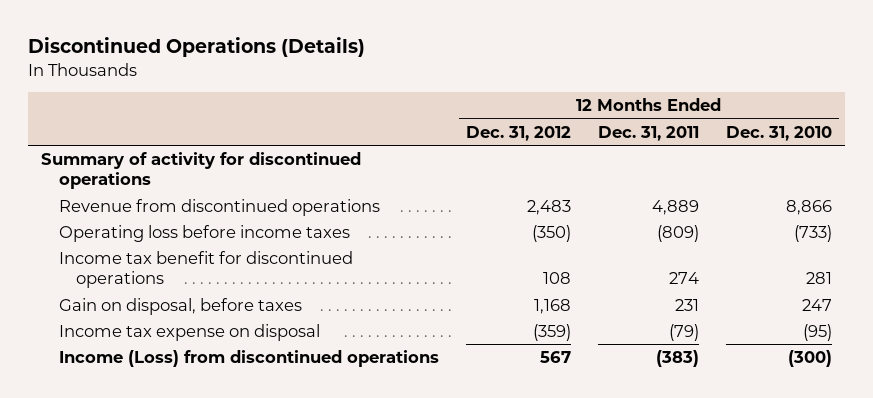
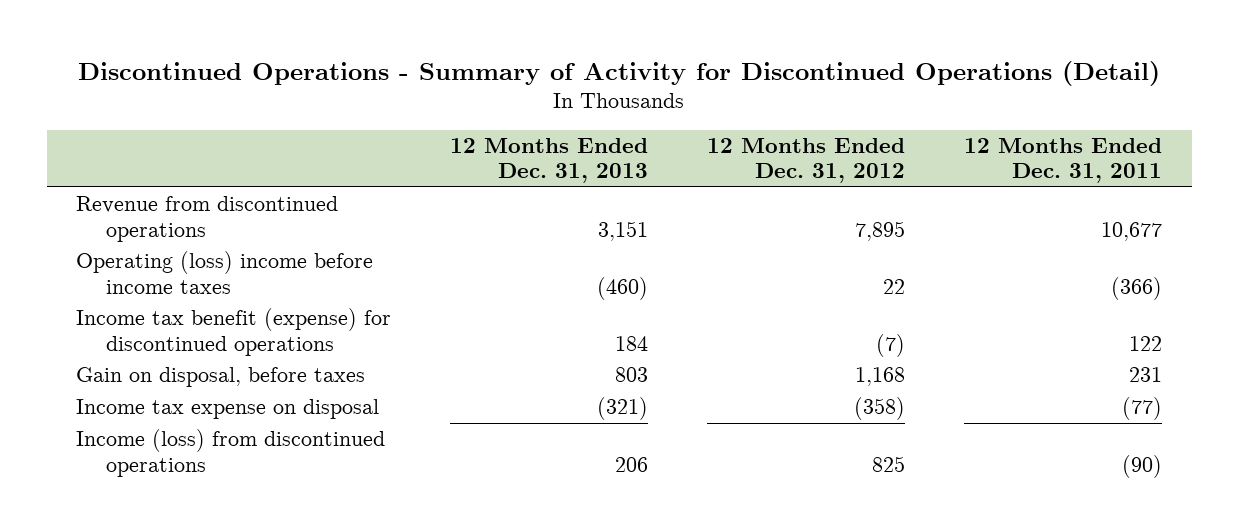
- Discontinued Operations (Details)
+ Discontinued Operations - Summary of Activity for Discontinued Operations (Detail)
- | 12 Months Ended Dec. 31, 2012 | 12 Months Ended Dec. 31, 2011 | 12 Months Ended Dec. 31, 2010
+ | 12 Months Ended Dec. 31, 2013 | 12 Months Ended Dec. 31, 2012 | 12 Months Ended Dec. 31, 2011
- Summary of activity for discontinued operations
- Revenue from discontinued operations | 2,483 | 4,889 | 8,866
- Operating loss before income taxes | (350) | (809) | (733)
- Income tax benefit for discontinued operations | 108 | 274 | 281
+ Revenue from discontinued operations | 3,151 | 7,895 | 10,677
+ Operating (loss) income before income taxes | (460) | 22 | (366)
+ Income tax benefit (expense) for discontinued operations | 184 | (7) | 122
- Income tax expense on disposal | (359) | (79) | (95)
- Income (Loss) from discontinued operations | 567 | (383) | (300)
+ Income tax expense on disposal | (321) | (358) | (77)
+ Income (loss) from discontinued operations | 206 | 825 | (90)

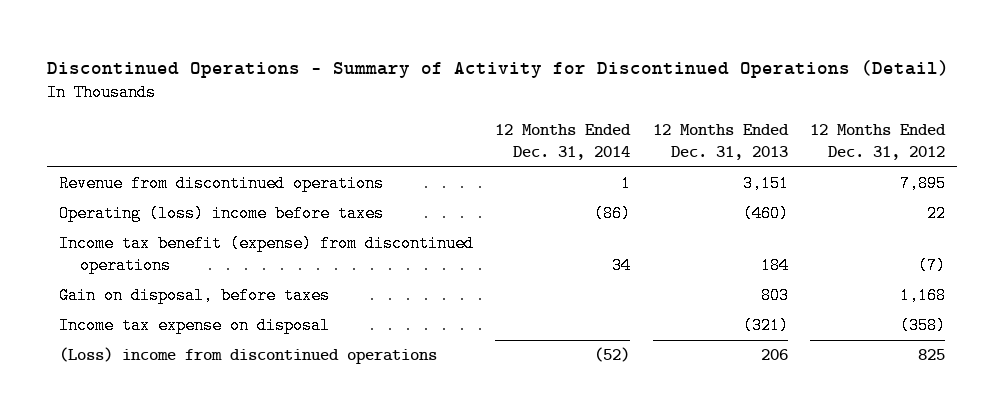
- | 12 Months Ended Dec. 31, 2013 | 12 Months Ended Dec. 31, 2012 | 12 Months Ended Dec. 31, 2011
+ | 12 Months Ended Dec. 31, 2014 | 12 Months Ended Dec. 31, 2013 | 12 Months Ended Dec. 31, 2012
- Operating (loss) income before income taxes | (460) | 22 | (366)
- Income tax benefit (expense) for discontinued operations | 184 | (7) | 122
+ Operating (loss) income before taxes | (86) | (460) | 22
+ Income tax benefit (expense) from discontinued operations | 34 | 184 | (7)
- Income (loss) from discontinued operations | 206 | 825 | (90)
+ (Loss) income from discontinued operations | (52) | 206 | 825

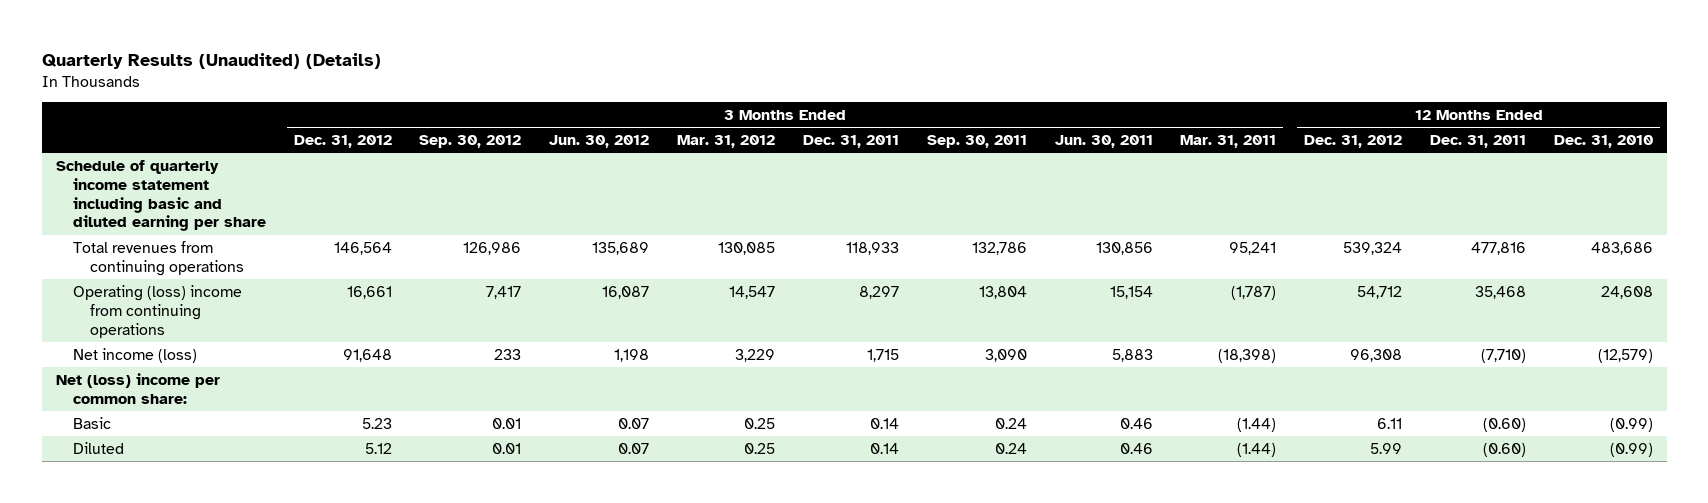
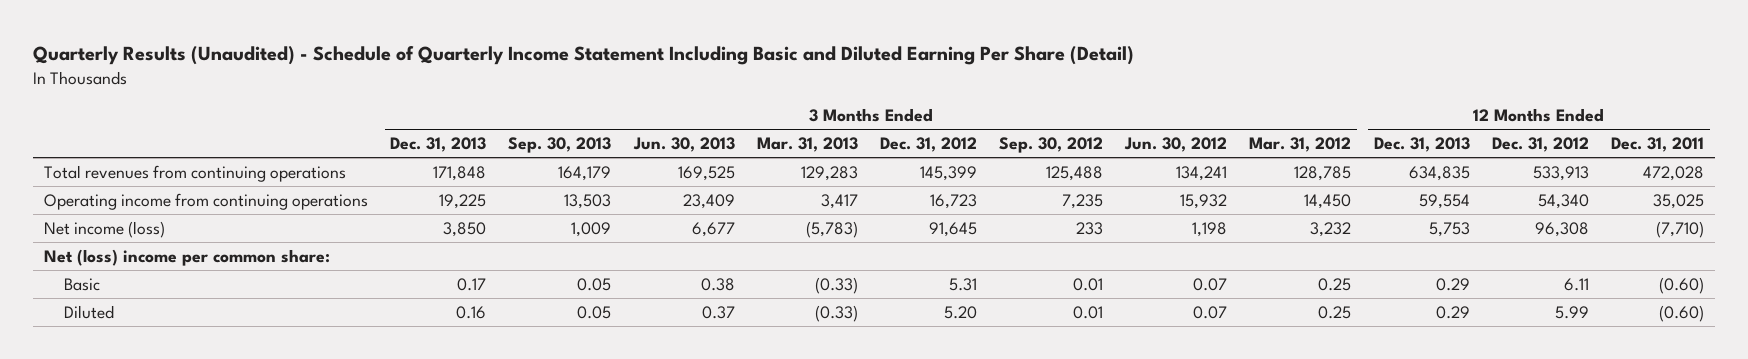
- Quarterly Results (Unaudited) (Details)
+ Quarterly Results (Unaudited) - Schedule of Quarterly Income Statement Including Basic and Diluted Earning Per Share (Detail)
- | 3 Months Ended Dec. 31, 2012 | 3 Months Ended Sep. 30, 2012 | 3 Months Ended Jun. 30, 2012 | 3 Months Ended Mar. 31, 2012 | 3 Months Ended Dec. 31, 2011 | 3 Months Ended Sep. 30, 2011 | 3 Months Ended Jun. 30, 2011 | 3 Months Ended Mar. 31, 2011 | 12 Months Ended Dec. 31, 2012 | 12 Months Ended Dec. 31, 2011 | 12 Months Ended Dec. 31, 2010
+ | 3 Months Ended Dec. 31, 2013 | 3 Months Ended Sep. 30, 2013 | 3 Months Ended Jun. 30, 2013 | 3 Months Ended Mar. 31, 2013 | 3 Months Ended Dec. 31, 2012 | 3 Months Ended Sep. 30, 2012 | 3 Months Ended Jun. 30, 2012 | 3 Months Ended Mar. 31, 2012 | 12 Months Ended Dec. 31, 2013 | 12 Months Ended Dec. 31, 2012 | 12 Months Ended Dec. 31, 2011
- Schedule of quarterly income statement including basic and diluted earning per share
- Total revenues from continuing operations | 146,564 | 126,986 | 135,689 | 130,085 | 118,933 | 132,786 | 130,856 | 95,241 | 539,324 | 477,816 | 483,686
- Operating (loss) income from continuing operations | 16,661 | 7,417 | 16,087 | 14,547 | 8,297 | 13,804 | 15,154 | (1,787) | 54,712 | 35,468 | 24,608
- Net income (loss) | 91,648 | 233 | 1,198 | 3,229 | 1,715 | 3,090 | 5,883 | (18,398) | 96,308 | (7,710) | (12,579)
+ Total revenues from continuing operations | 171,848 | 164,179 | 169,525 | 129,283 | 145,399 | 125,488 | 134,241 | 128,785 | 634,835 | 533,913 | 472,028
+ Operating income from continuing operations | 19,225 | 13,503 | 23,409 | 3,417 | 16,723 | 7,235 | 15,932 | 14,450 | 59,554 | 54,340 | 35,025
+ Net income (loss) | 3,850 | 1,009 | 6,677 | (5,783) | 91,645 | 233 | 1,198 | 3,232 | 5,753 | 96,308 | (7,710)
- Basic | 5.23 | 0.01 | 0.07 | 0.25 | 0.14 | 0.24 | 0.46 | (1.44) | 6.11 | (0.60) | (0.99)
- Diluted | 5.12 | 0.01 | 0.07 | 0.25 | 0.14 | 0.24 | 0.46 | (1.44) | 5.99 | (0.60) | (0.99)
+ Basic | 0.17 | 0.05 | 0.38 | (0.33) | 5.31 | 0.01 | 0.07 | 0.25 | 0.29 | 6.11 | (0.60)
+ Diluted | 0.16 | 0.05 | 0.37 | (0.33) | 5.20 | 0.01 | 0.07 | 0.25 | 0.29 | 5.99 | (0.60)

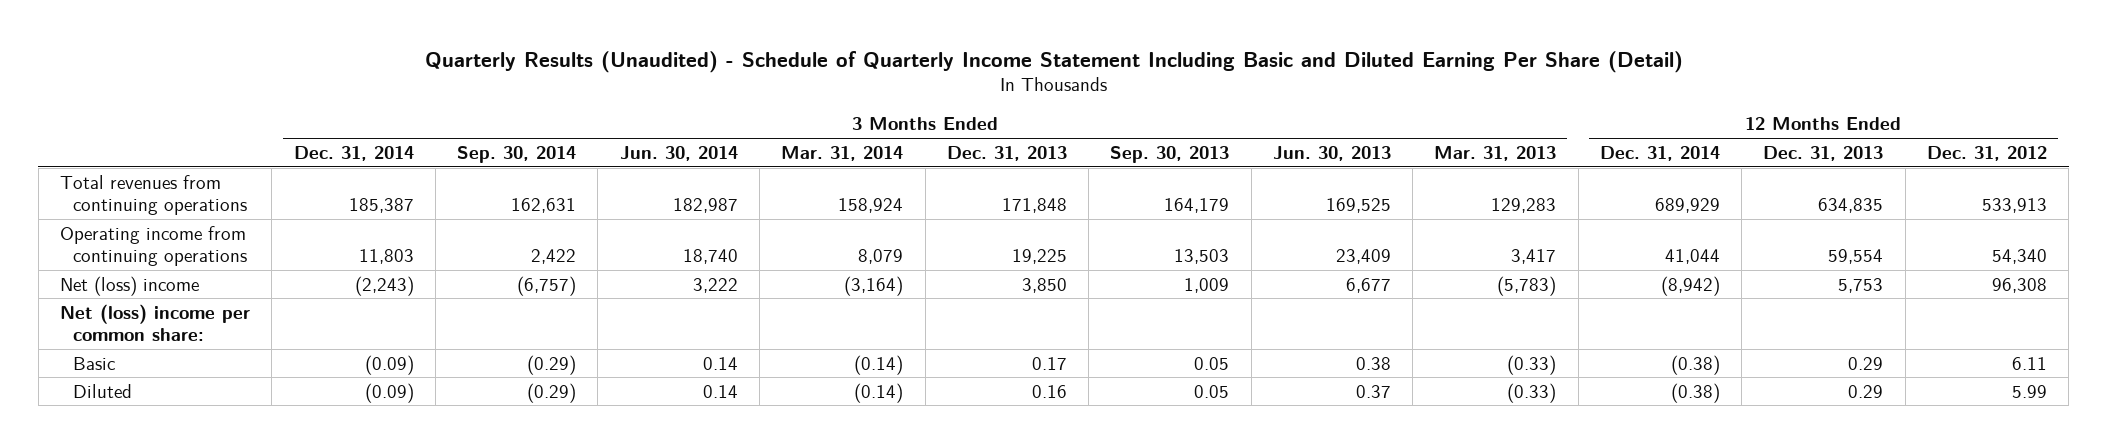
- | 3 Months Ended Dec. 31, 2013 | 3 Months Ended Sep. 30, 2013 | 3 Months Ended Jun. 30, 2013 | 3 Months Ended Mar. 31, 2013 | 3 Months Ended Dec. 31, 2012 | 3 Months Ended Sep. 30, 2012 | 3 Months Ended Jun. 30, 2012 | 3 Months Ended Mar. 31, 2012 | 12 Months Ended Dec. 31, 2013 | 12 Months Ended Dec. 31, 2012 | 12 Months Ended Dec. 31, 2011
+ | 3 Months Ended Dec. 31, 2014 | 3 Months Ended Sep. 30, 2014 | 3 Months Ended Jun. 30, 2014 | 3 Months Ended Mar. 31, 2014 | 3 Months Ended Dec. 31, 2013 | 3 Months Ended Sep. 30, 2013 | 3 Months Ended Jun. 30, 2013 | 3 Months Ended Mar. 31, 2013 | 12 Months Ended Dec. 31, 2014 | 12 Months Ended Dec. 31, 2013 | 12 Months Ended Dec. 31, 2012
- Net income (loss) | 3,850 | 1,009 | 6,677 | (5,783) | 91,645 | 233 | 1,198 | 3,232 | 5,753 | 96,308 | (7,710)
+ Net (loss) income | (2,243) | (6,757) | 3,222 | (3,164) | 3,850 | 1,009 | 6,677 | (5,783) | (8,942) | 5,753 | 96,308

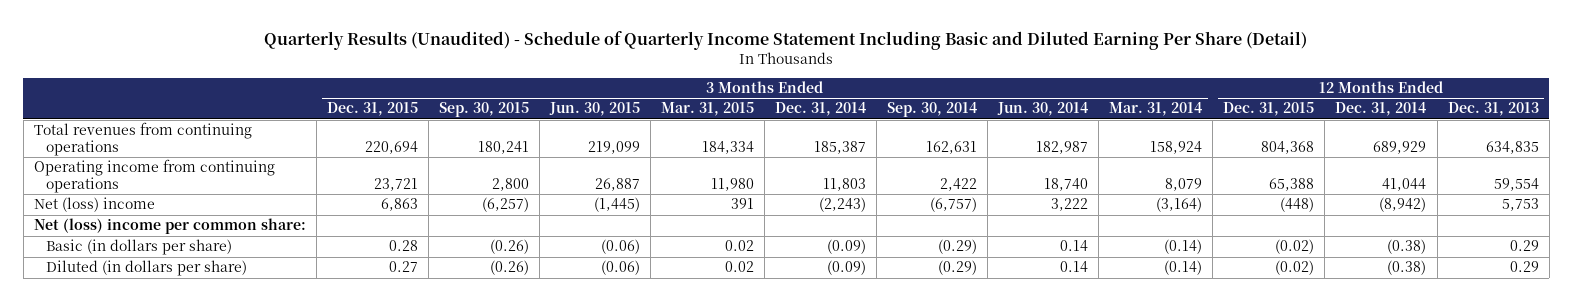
- | 3 Months Ended Dec. 31, 2014 | 3 Months Ended Sep. 30, 2014 | 3 Months Ended Jun. 30, 2014 | 3 Months Ended Mar. 31, 2014 | 3 Months Ended Dec. 31, 2013 | 3 Months Ended Sep. 30, 2013 | 3 Months Ended Jun. 30, 2013 | 3 Months Ended Mar. 31, 2013 | 12 Months Ended Dec. 31, 2014 | 12 Months Ended Dec. 31, 2013 | 12 Months Ended Dec. 31, 2012
+ | 3 Months Ended Dec. 31, 2015 | 3 Months Ended Sep. 30, 2015 | 3 Months Ended Jun. 30, 2015 | 3 Months Ended Mar. 31, 2015 | 3 Months Ended Dec. 31, 2014 | 3 Months Ended Sep. 30, 2014 | 3 Months Ended Jun. 30, 2014 | 3 Months Ended Mar. 31, 2014 | 12 Months Ended Dec. 31, 2015 | 12 Months Ended Dec. 31, 2014 | 12 Months Ended Dec. 31, 2013
- Basic | (0.09) | (0.29) | 0.14 | (0.14) | 0.17 | 0.05 | 0.38 | (0.33) | (0.38) | 0.29 | 6.11
- Diluted | (0.09) | (0.29) | 0.14 | (0.14) | 0.16 | 0.05 | 0.37 | (0.33) | (0.38) | 0.29 | 5.99
+ Basic (in dollars per share) | 0.28 | (0.26) | (0.06) | 0.02 | (0.09) | (0.29) | 0.14 | (0.14) | (0.02) | (0.38) | 0.29
+ Diluted (in dollars per share) | 0.27 | (0.26) | (0.06) | 0.02 | (0.09) | (0.29) | 0.14 | (0.14) | (0.02) | (0.38) | 0.29

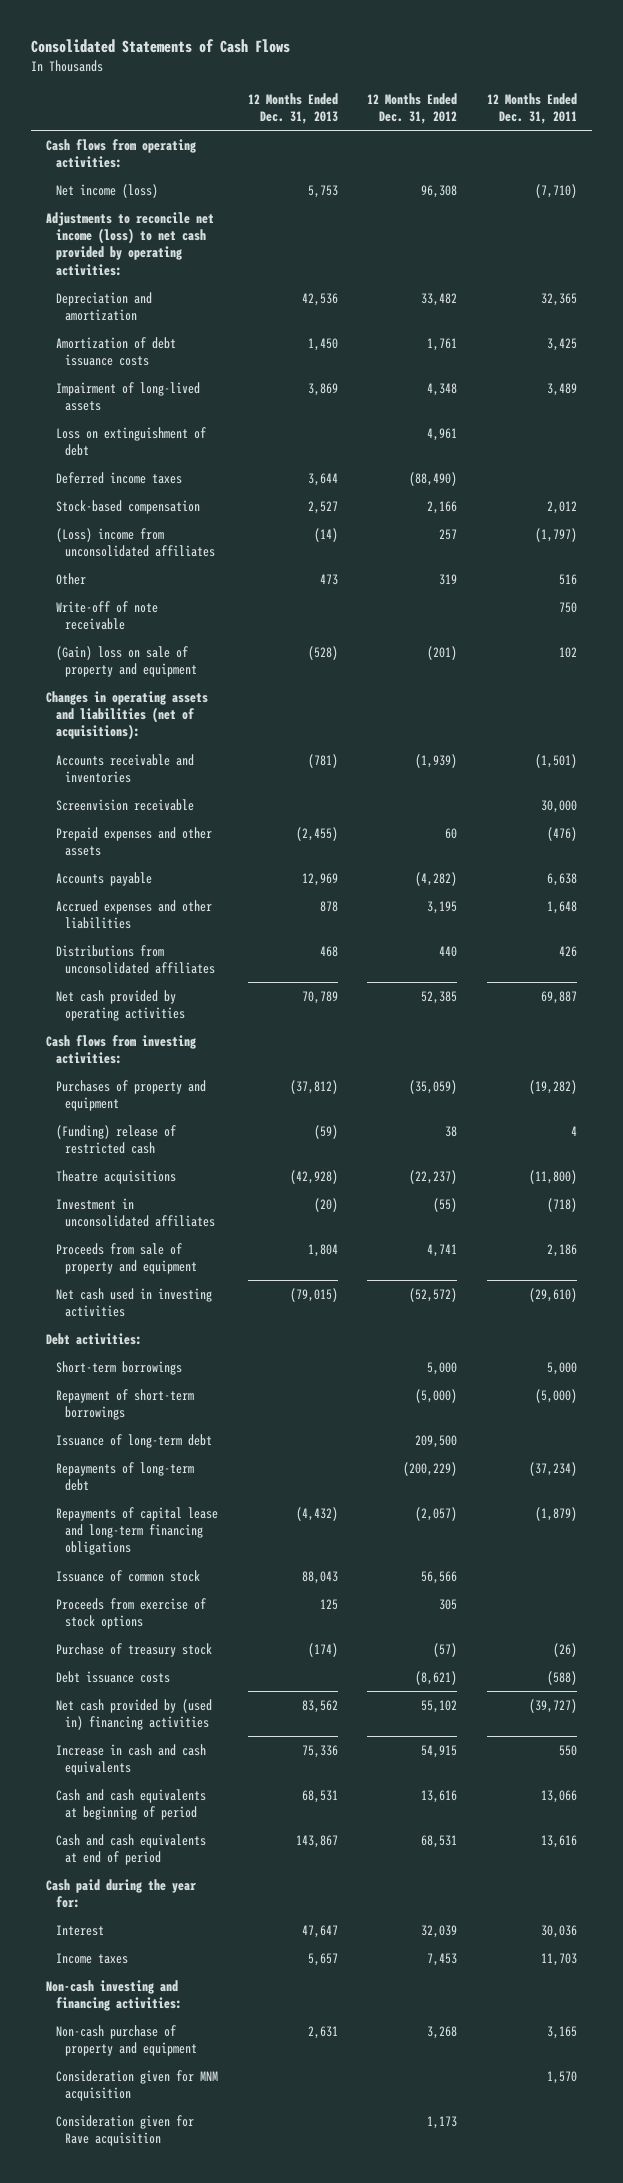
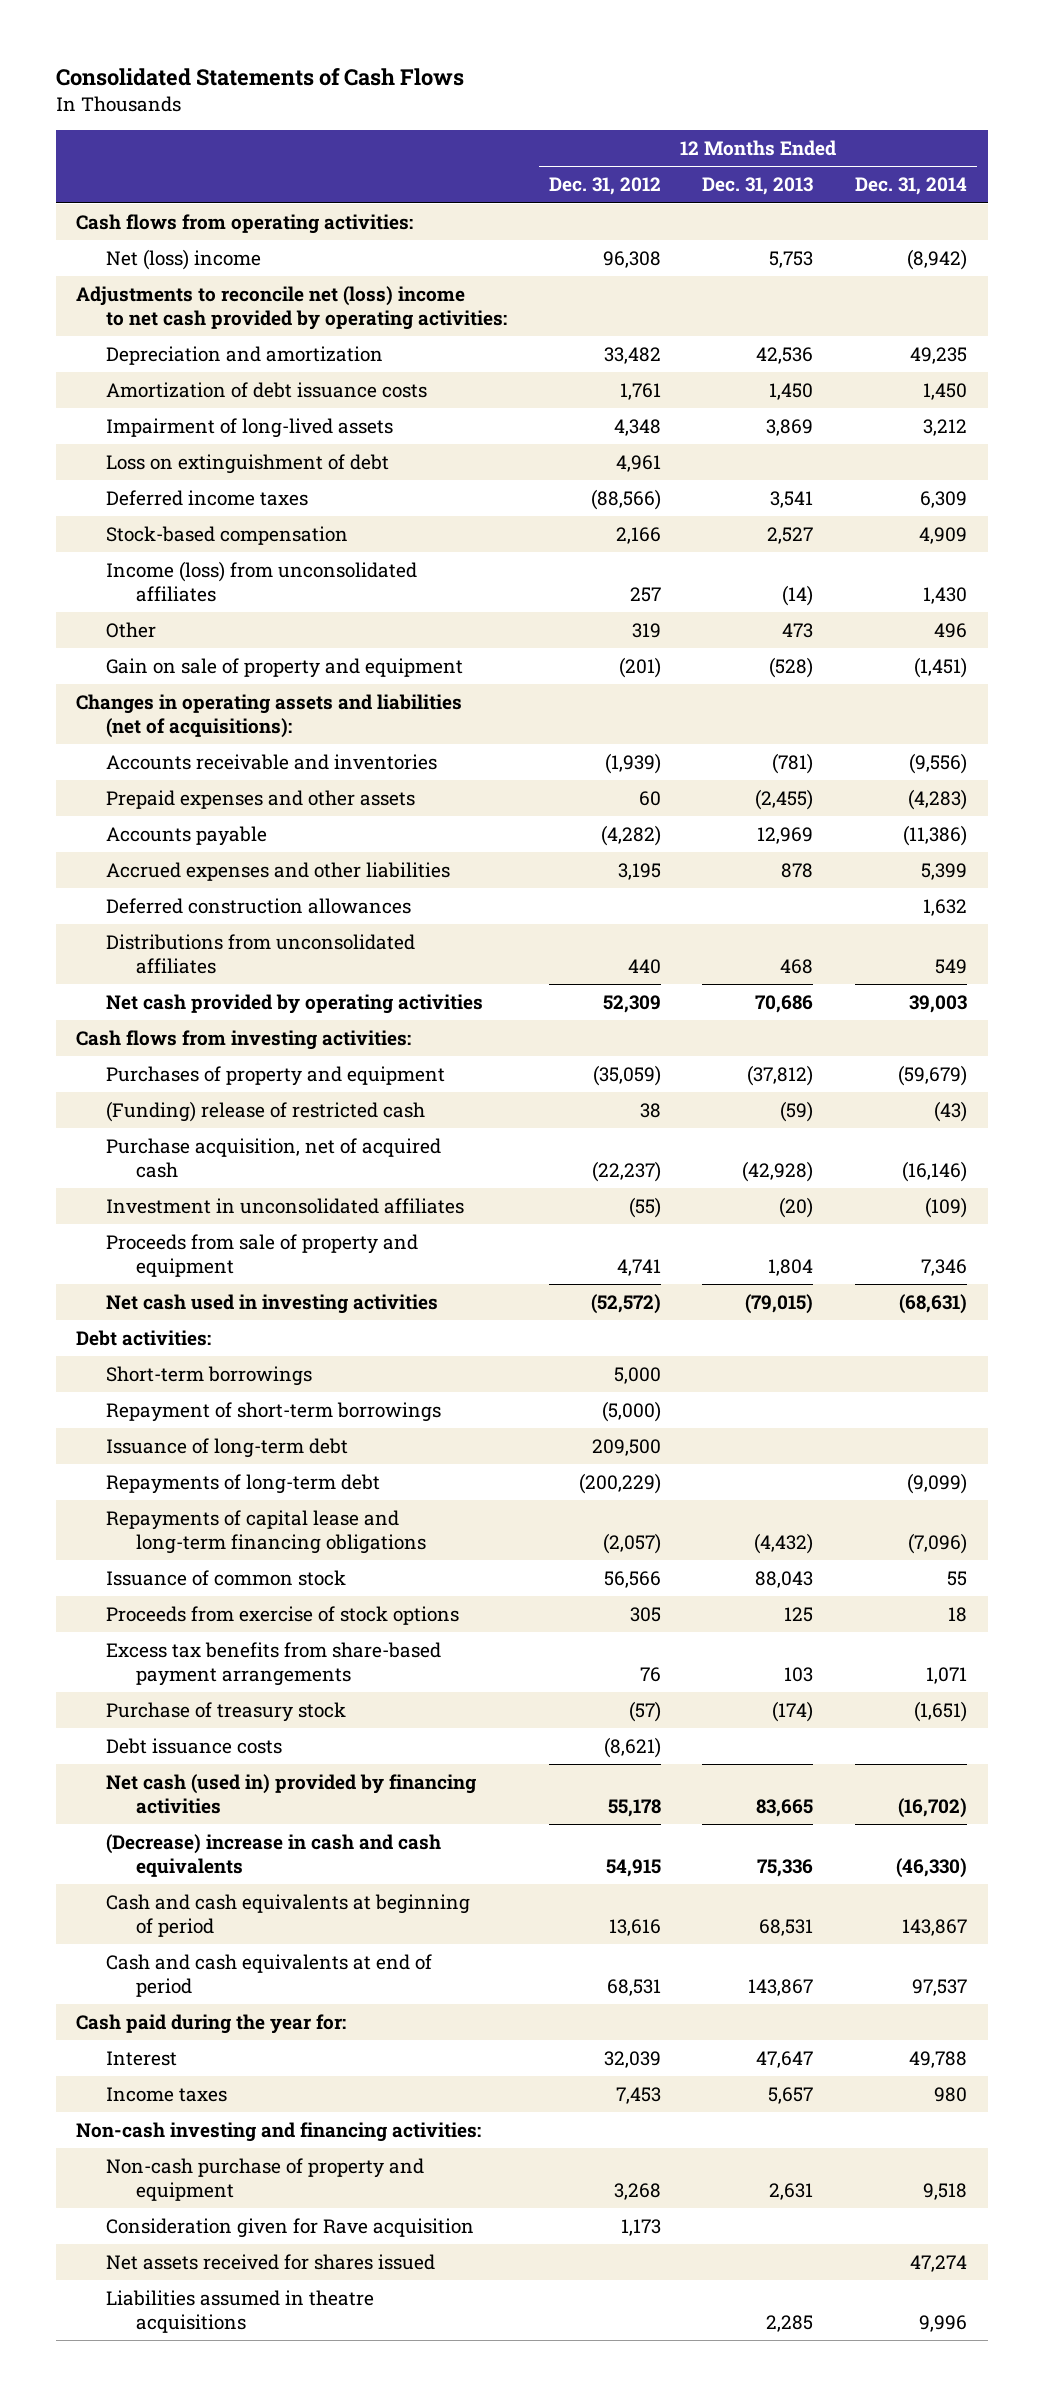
- | 12 Months Ended Dec. 31, 2013 | 12 Months Ended Dec. 31, 2012 | 12 Months Ended Dec. 31, 2011
+ | 12 Months Ended Dec. 31, 2012 | 12 Months Ended Dec. 31, 2013 | 12 Months Ended Dec. 31, 2014
- Net income (loss) | 5,753 | 96,308 | (7,710)
- Adjustments to reconcile net income (loss) to net cash provided by operating activities:
+ Net (loss) income | 96,308 | 5,753 | (8,942)
+ Adjustments to reconcile net (loss) income to net cash provided by operating activities:
- Deferred income taxes | 3,644 | (88,490) |
+ Deferred income taxes | (88,566) | 3,541 | 6,309
- (Loss) income from unconsolidated affiliates | (14) | 257 | (1,797)
+ Income (loss) from unconsolidated affiliates | 257 | (14) | 1,430
- Write-off of note receivable | | | 750
- (Gain) loss on sale of property and equipment | (528) | (201) | 102
+ Gain on sale of property and equipment | (201) | (528) | (1,451)
- Screenvision receivable | | | 30,000
+ Deferred construction allowances | | | 1,632
- Net cash provided by operating activities | 70,789 | 52,385 | 69,887
+ Net cash provided by operating activities | 52,309 | 70,686 | 39,003
- Theatre acquisitions | (42,928) | (22,237) | (11,800)
+ Purchase acquisition, net of acquired cash | (22,237) | (42,928) | (16,146)
+ Excess tax benefits from share-based payment arrangements | 76 | 103 | 1,071
- Net cash provided by (used in) financing activities | 83,562 | 55,102 | (39,727)
- Increase in cash and cash equivalents | 75,336 | 54,915 | 550
+ Net cash (used in) provided by financing activities | 55,178 | 83,665 | (16,702)
+ (Decrease) increase in cash and cash equivalents | 54,915 | 75,336 | (46,330)
- Consideration given for MNM acquisition | | | 1,570
+ Net assets received for shares issued | | | 47,274
+ Liabilities assumed in theatre acquisitions | | 2,285 | 9,996

